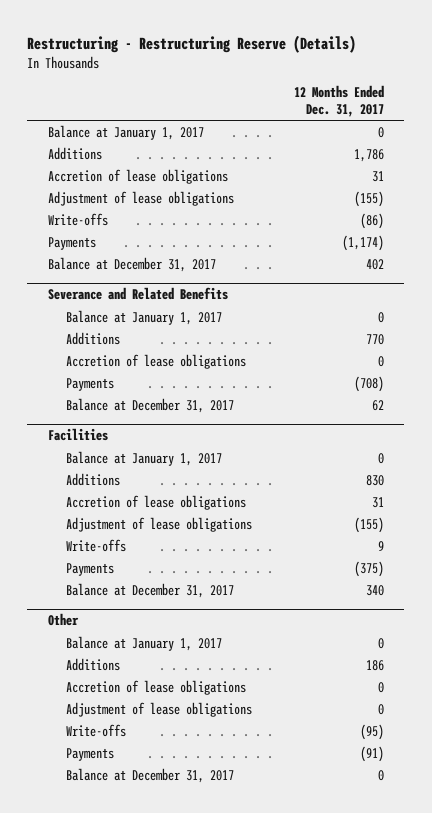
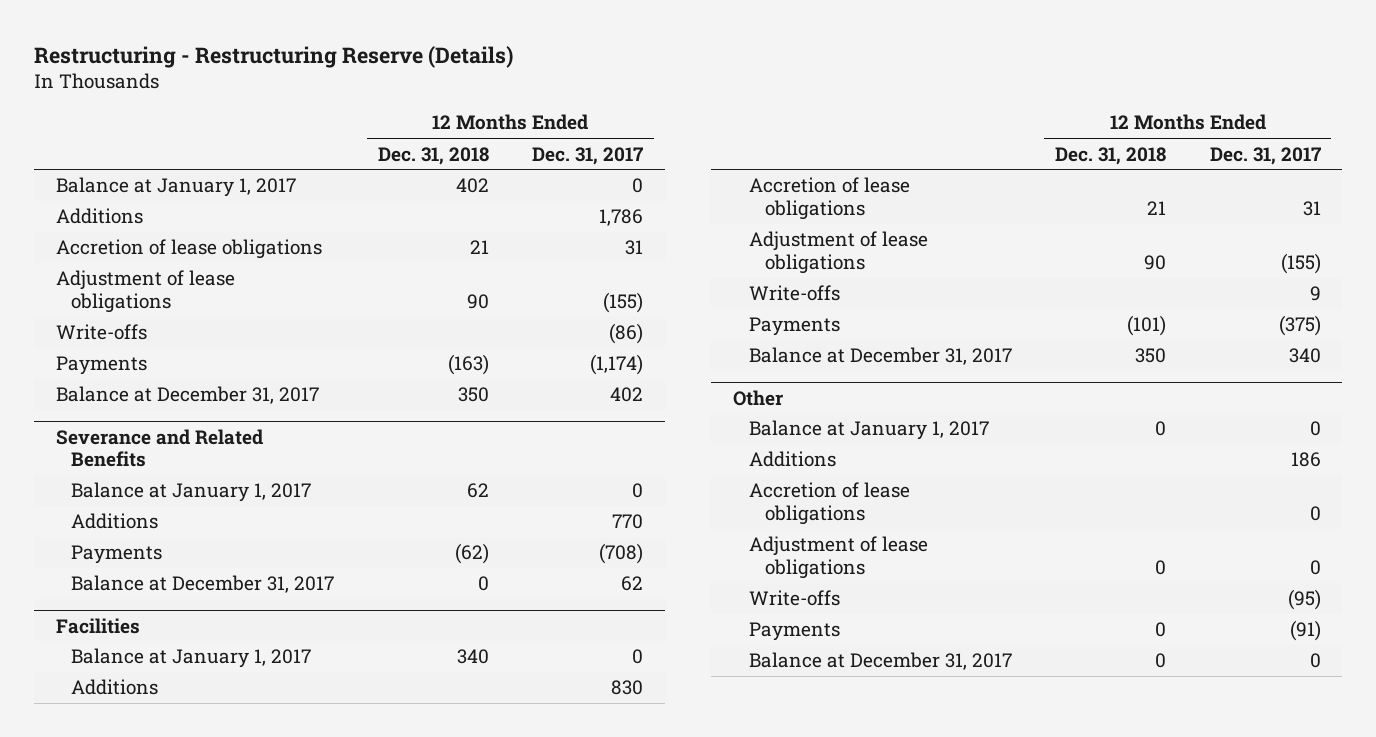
- | 12 Months Ended Dec. 31, 2017
+ | 12 Months Ended Dec. 31, 2018 | 12 Months Ended Dec. 31, 2017
@ Severance and Related Benefits
- Accretion of lease obligations | 0

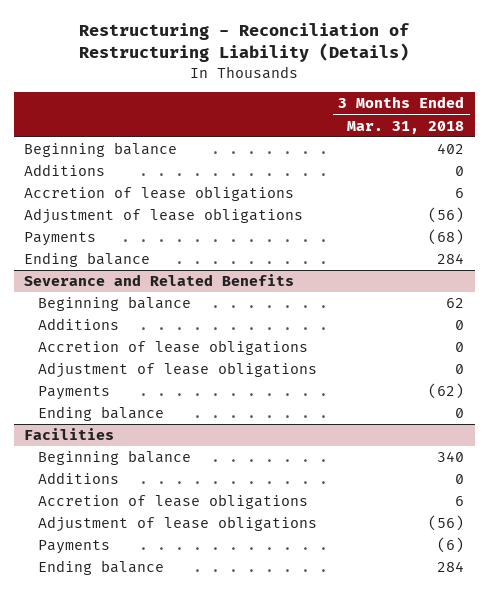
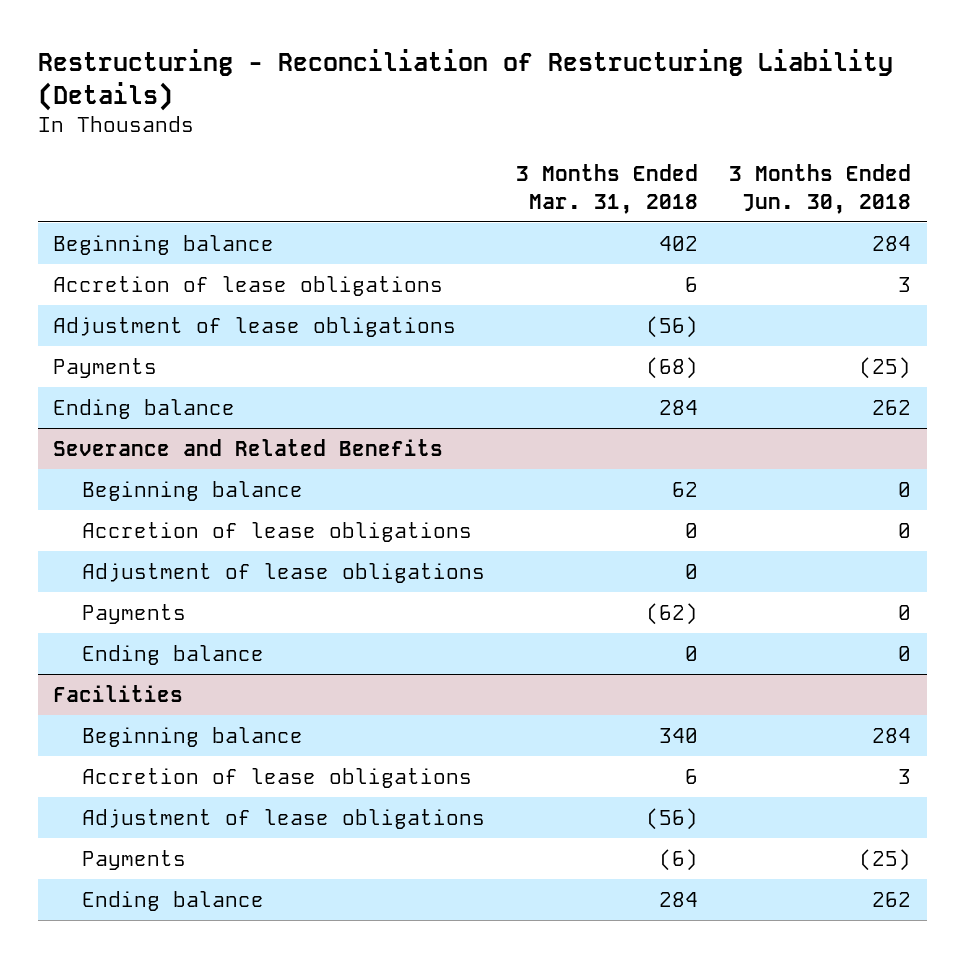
- | 3 Months Ended Mar. 31, 2018
+ | 3 Months Ended Mar. 31, 2018 | 3 Months Ended Jun. 30, 2018
- Additions | 0
@ Severance and Related Benefits
- Additions | 0
@ Facilities
- Additions | 0

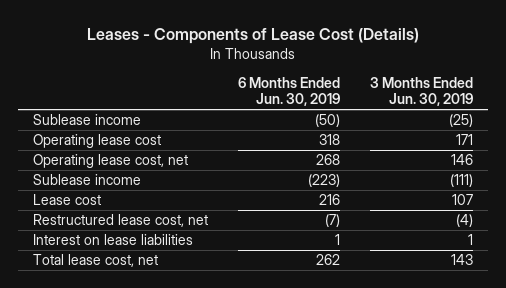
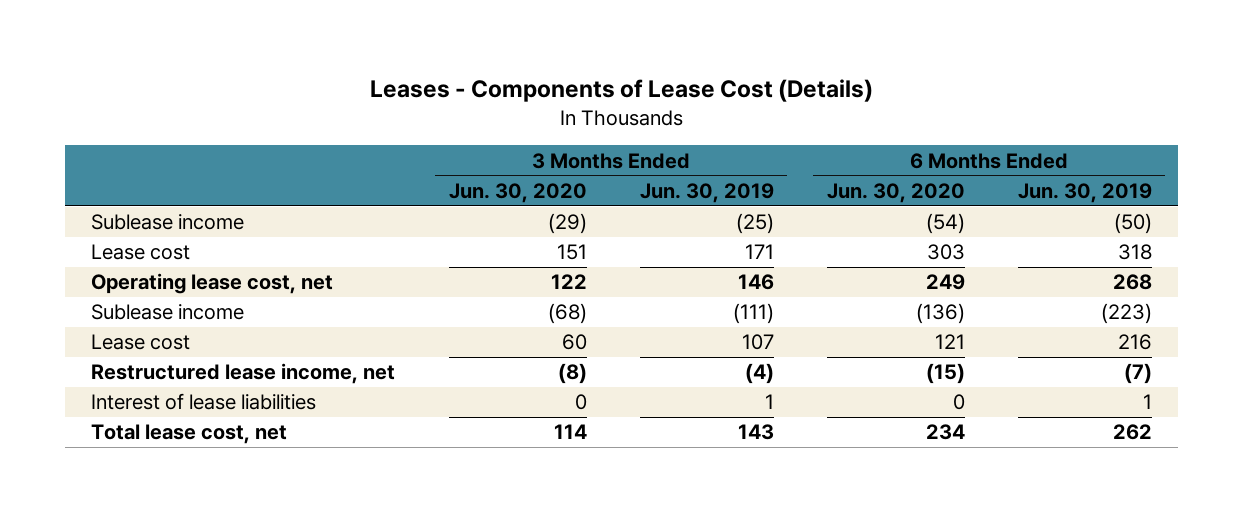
- | 6 Months Ended Jun. 30, 2019 | 3 Months Ended Jun. 30, 2019
+ | 3 Months Ended Jun. 30, 2020 | 3 Months Ended Jun. 30, 2019 | 6 Months Ended Jun. 30, 2020 | 6 Months Ended Jun. 30, 2019
- Operating lease cost | 318 | 171
+ Lease cost | 151 | 171 | 303 | 318
- Restructured lease cost, net | (7) | (4)
- Interest on lease liabilities | 1 | 1
+ Restructured lease income, net | (8) | (4) | (15) | (7)
+ Interest of lease liabilities | 0 | 1 | 0 | 1

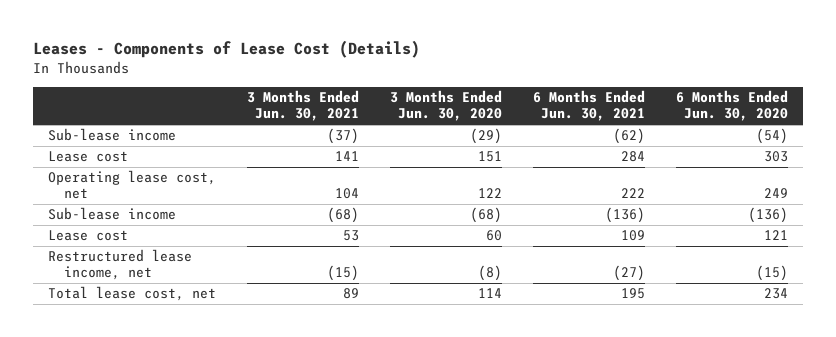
- | 3 Months Ended Jun. 30, 2020 | 3 Months Ended Jun. 30, 2019 | 6 Months Ended Jun. 30, 2020 | 6 Months Ended Jun. 30, 2019
+ | 3 Months Ended Jun. 30, 2021 | 3 Months Ended Jun. 30, 2020 | 6 Months Ended Jun. 30, 2021 | 6 Months Ended Jun. 30, 2020
- Sublease income | (29) | (25) | (54) | (50)
+ Sub-lease income | (37) | (29) | (62) | (54)
- Sublease income | (68) | (111) | (136) | (223)
+ Sub-lease income | (68) | (68) | (136) | (136)
- Interest of lease liabilities | 0 | 1 | 0 | 1

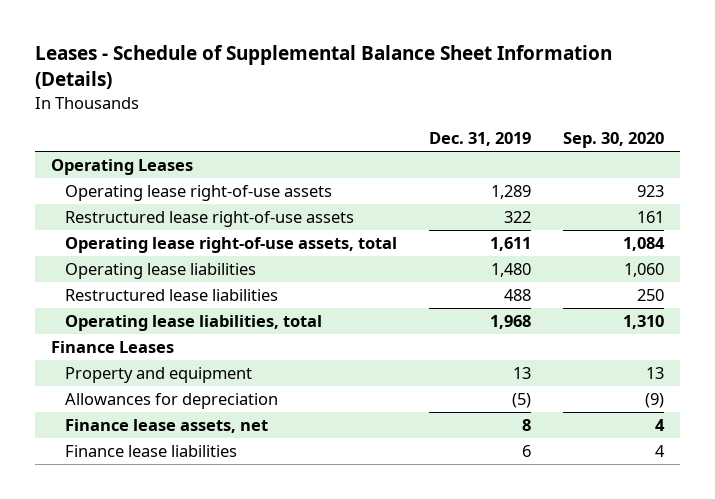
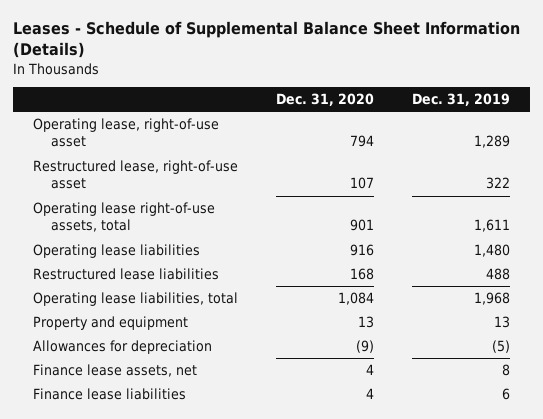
- | Dec. 31, 2019 | Sep. 30, 2020
+ | Dec. 31, 2020 | Dec. 31, 2019
- Operating Leases
- Operating lease right-of-use assets | 1,289 | 923
- Restructured lease right-of-use assets | 322 | 161
+ Operating lease, right-of-use asset | 794 | 1,289
+ Restructured lease, right-of-use asset | 107 | 322
- Finance Leases

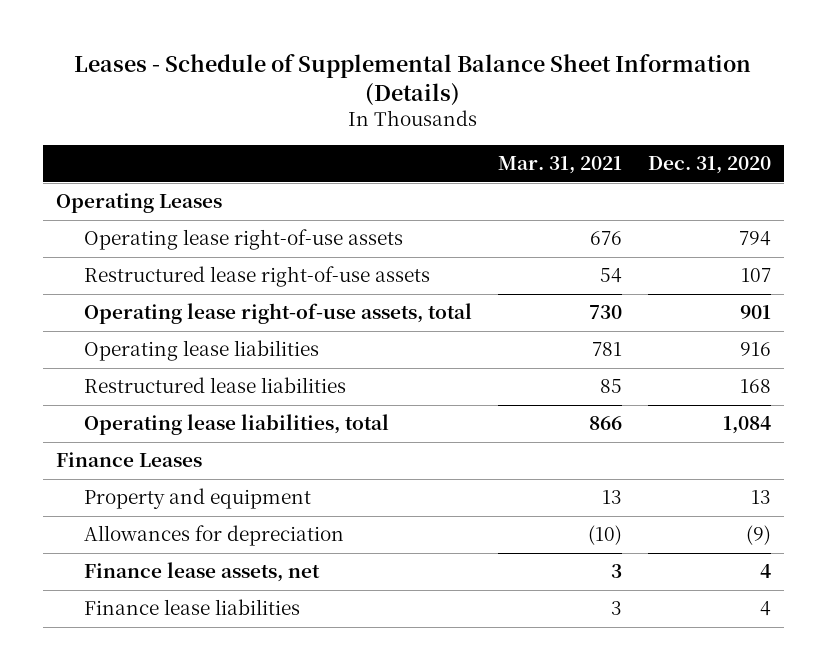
- | Dec. 31, 2020 | Dec. 31, 2019
+ | Mar. 31, 2021 | Dec. 31, 2020
- Operating lease, right-of-use asset | 794 | 1,289
- Restructured lease, right-of-use asset | 107 | 322
+ Operating Leases
+ Operating lease right-of-use assets | 676 | 794
+ Restructured lease right-of-use assets | 54 | 107
+ Finance Leases

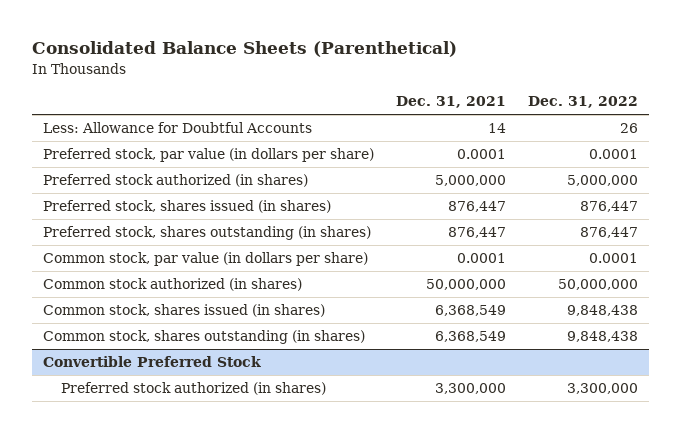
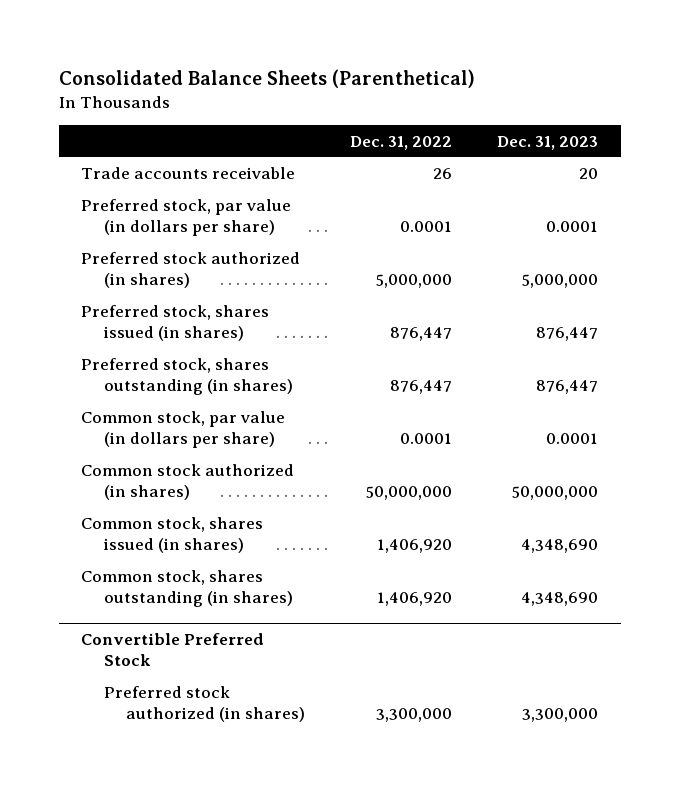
- | Dec. 31, 2021 | Dec. 31, 2022
+ | Dec. 31, 2022 | Dec. 31, 2023
- Less: Allowance for Doubtful Accounts | 14 | 26
+ Trade accounts receivable | 26 | 20
- Common stock, shares issued (in shares) | 6,368,549 | 9,848,438
- Common stock, shares outstanding (in shares) | 6,368,549 | 9,848,438
+ Common stock, shares issued (in shares) | 1,406,920 | 4,348,690
+ Common stock, shares outstanding (in shares) | 1,406,920 | 4,348,690

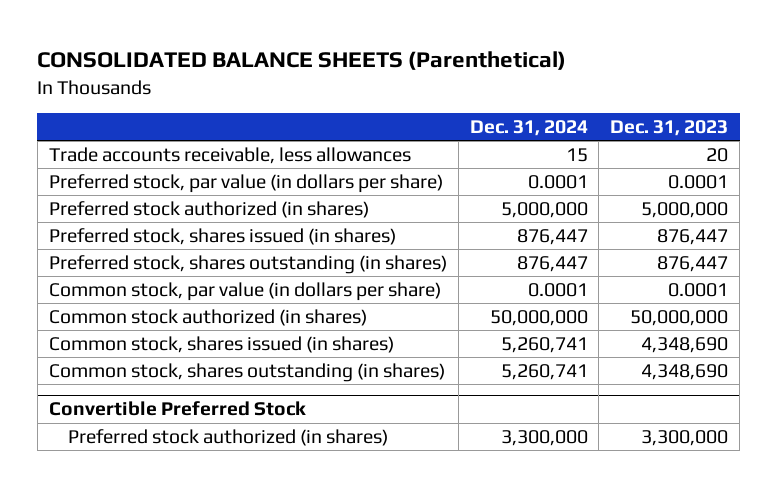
- Consolidated Balance Sheets (Parenthetical)
+ CONSOLIDATED BALANCE SHEETS (Parenthetical)
- | Dec. 31, 2022 | Dec. 31, 2023
+ | Dec. 31, 2024 | Dec. 31, 2023
- Trade accounts receivable | 26 | 20
+ Trade accounts receivable, less allowances | 15 | 20

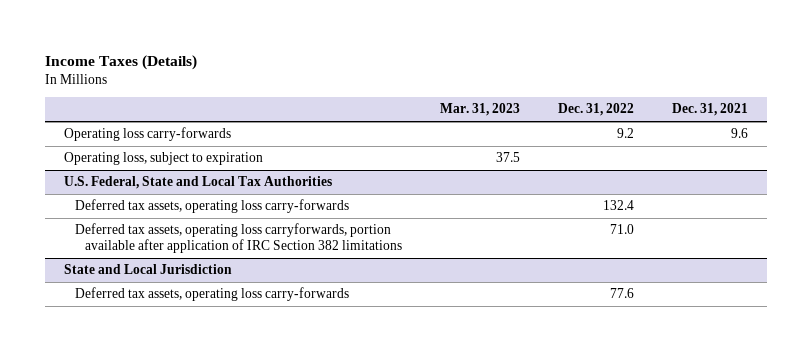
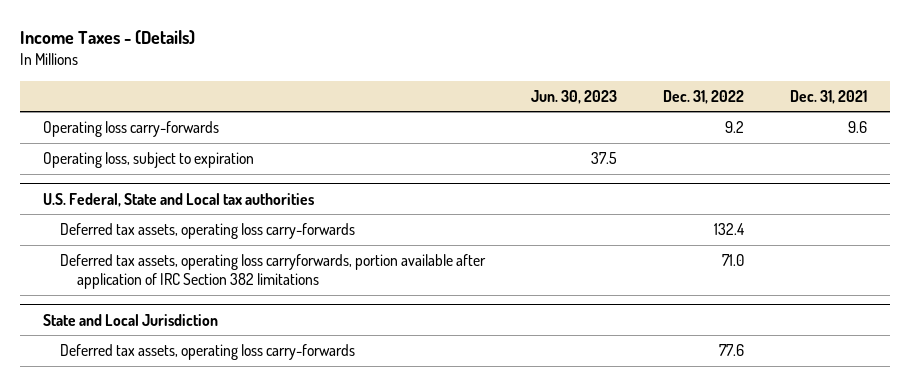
- Income Taxes (Details)
+ Income Taxes - (Details)
- | Mar. 31, 2023 | Dec. 31, 2022 | Dec. 31, 2021
+ | Jun. 30, 2023 | Dec. 31, 2022 | Dec. 31, 2021
- U.S. Federal, State and Local Tax Authorities
+ U.S. Federal, State and Local tax authorities

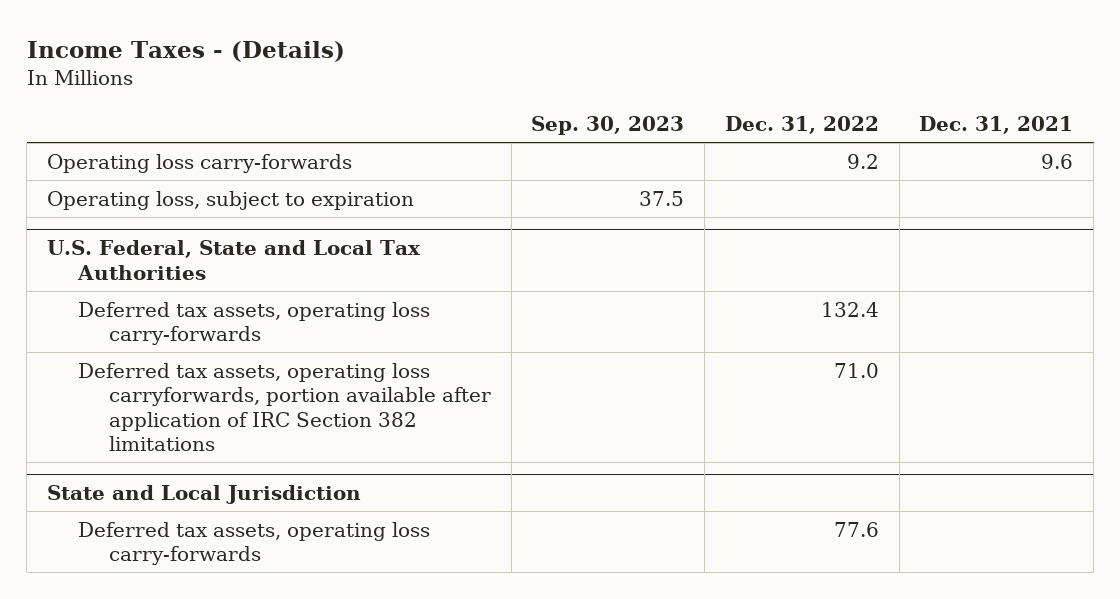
- | Jun. 30, 2023 | Dec. 31, 2022 | Dec. 31, 2021
+ | Sep. 30, 2023 | Dec. 31, 2022 | Dec. 31, 2021
- U.S. Federal, State and Local tax authorities
+ U.S. Federal, State and Local Tax Authorities

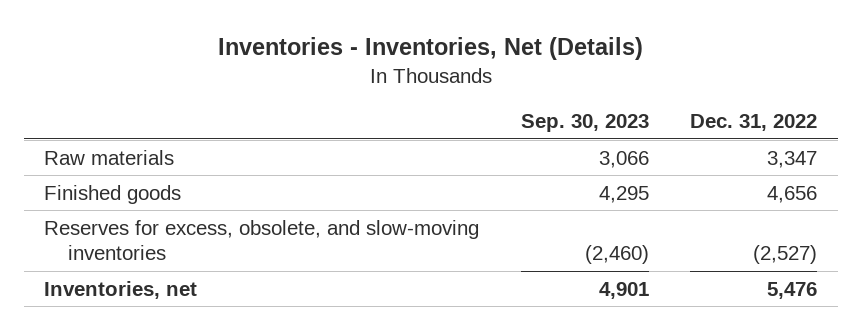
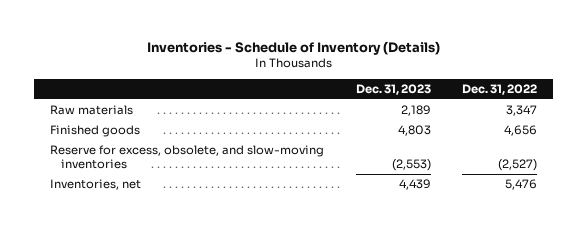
- Inventories - Inventories, Net (Details)
+ Inventories - Schedule of Inventory (Details)
- | Sep. 30, 2023 | Dec. 31, 2022
+ | Dec. 31, 2023 | Dec. 31, 2022
- Reserves for excess, obsolete, and slow-moving inventories | (2,460) | (2,527)
+ Reserve for excess, obsolete, and slow-moving inventories | (2,553) | (2,527)

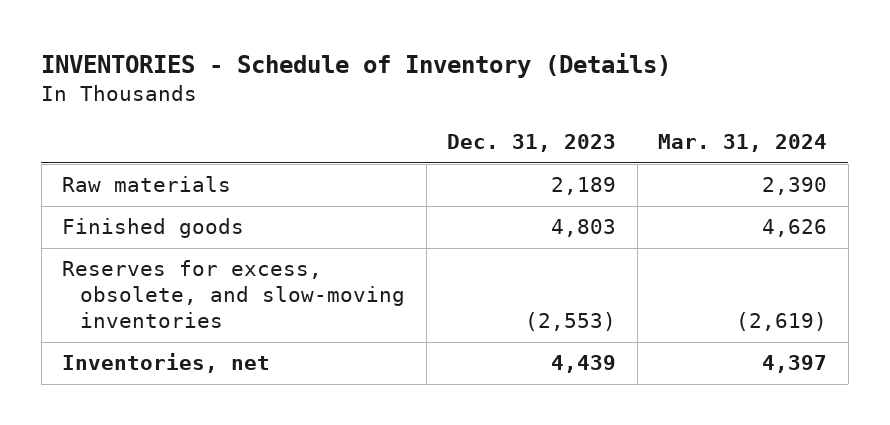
- Inventories - Schedule of Inventory (Details)
+ INVENTORIES - Schedule of Inventory (Details)
- | Dec. 31, 2023 | Dec. 31, 2022
+ | Dec. 31, 2023 | Mar. 31, 2024
- Reserve for excess, obsolete, and slow-moving inventories | (2,553) | (2,527)
+ Reserves for excess, obsolete, and slow-moving inventories | (2,553) | (2,619)

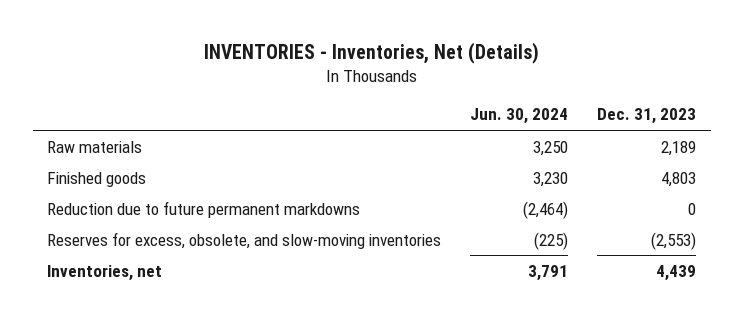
- INVENTORIES - Schedule of Inventory (Details)
+ INVENTORIES - Inventories, Net (Details)
- | Dec. 31, 2023 | Mar. 31, 2024
+ | Jun. 30, 2024 | Dec. 31, 2023
+ Reduction due to future permanent markdowns | (2,464) | 0

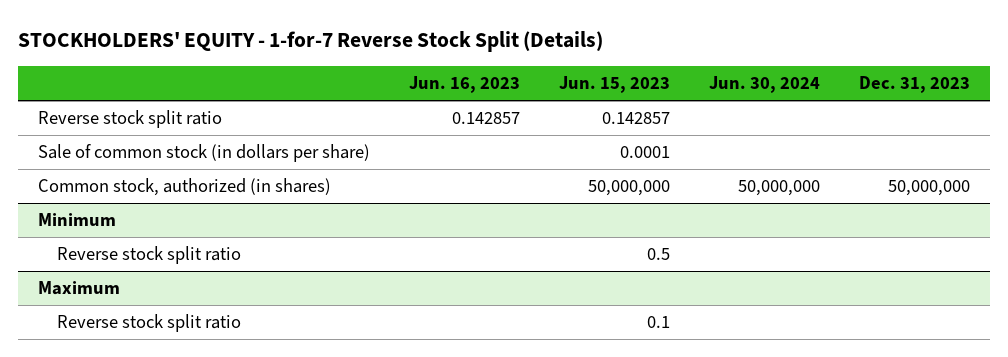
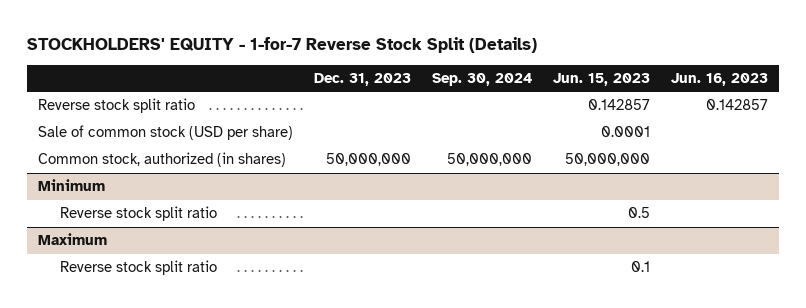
- | Jun. 16, 2023 | Jun. 15, 2023 | Jun. 30, 2024 | Dec. 31, 2023
+ | Dec. 31, 2023 | Sep. 30, 2024 | Jun. 15, 2023 | Jun. 16, 2023
- Sale of common stock (in dollars per share) | | 0.0001 | |
+ Sale of common stock (USD per share) | | | 0.0001 |

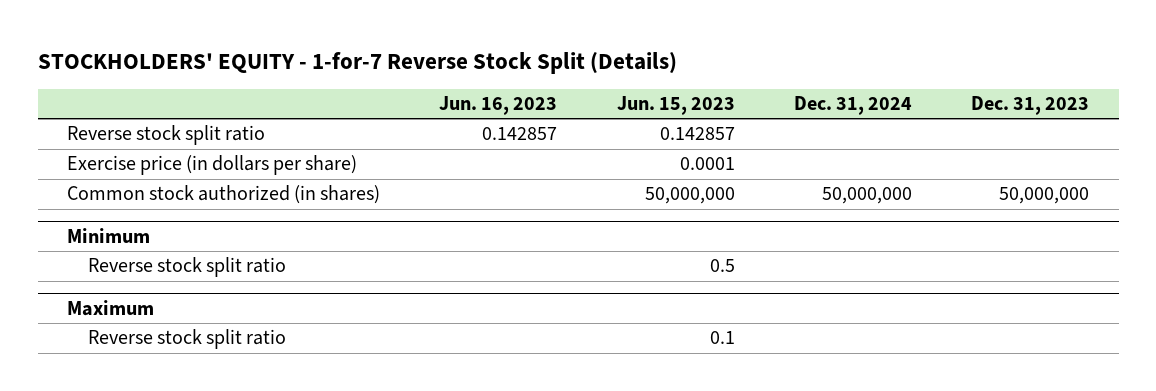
- | Dec. 31, 2023 | Sep. 30, 2024 | Jun. 15, 2023 | Jun. 16, 2023
+ | Jun. 16, 2023 | Jun. 15, 2023 | Dec. 31, 2024 | Dec. 31, 2023
- Sale of common stock (USD per share) | | | 0.0001 |
- Common stock, authorized (in shares) | 50,000,000 | 50,000,000 | 50,000,000 |
+ Exercise price (in dollars per share) | | 0.0001 | |
+ Common stock authorized (in shares) | | 50,000,000 | 50,000,000 | 50,000,000

